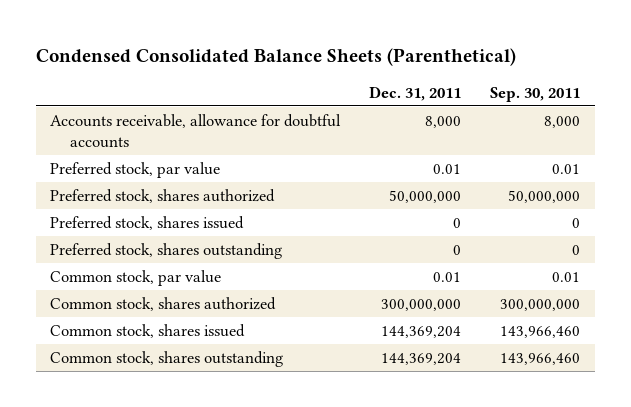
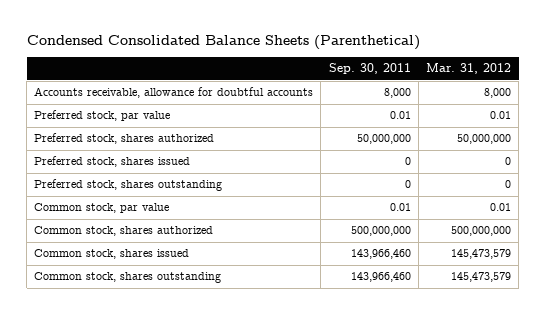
- | Dec. 31, 2011 | Sep. 30, 2011
+ | Sep. 30, 2011 | Mar. 31, 2012
- Common stock, shares authorized | 300,000,000 | 300,000,000
+ Common stock, shares authorized | 500,000,000 | 500,000,000

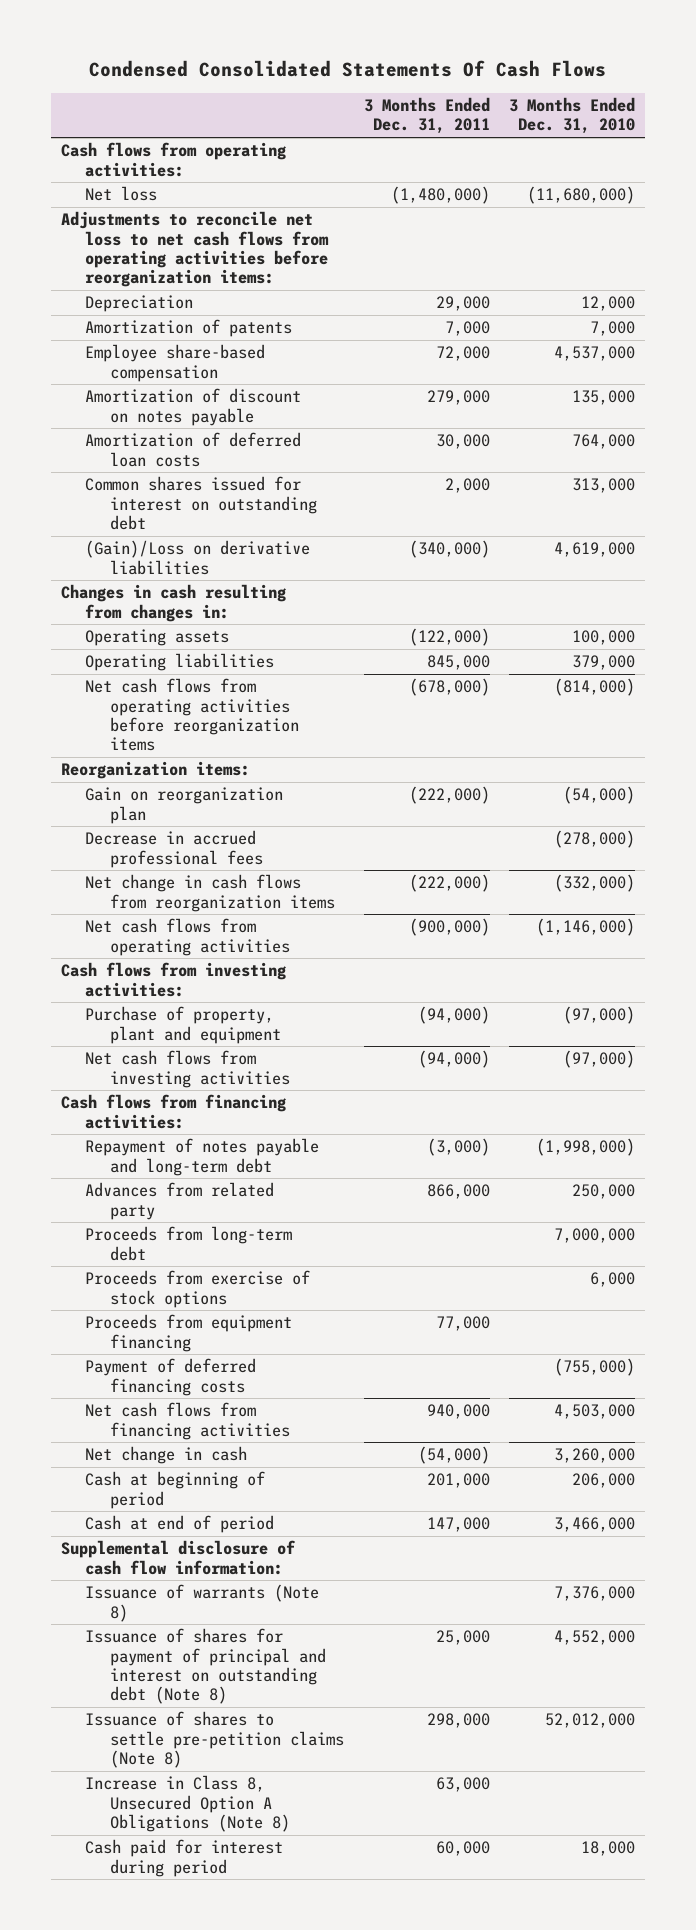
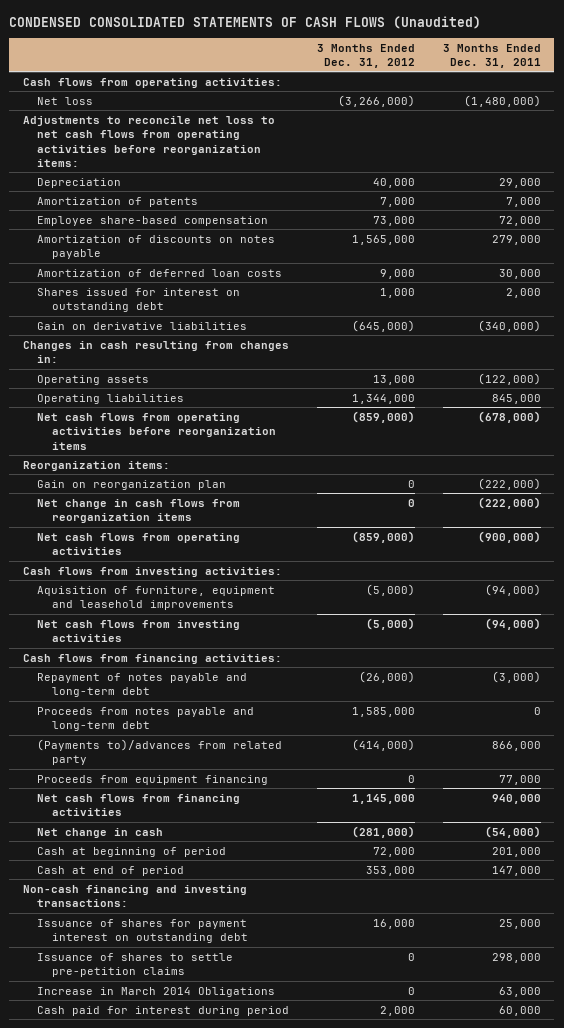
- Condensed Consolidated Statements Of Cash Flows
+ CONDENSED CONSOLIDATED STATEMENTS OF CASH FLOWS (Unaudited)
- | 3 Months Ended Dec. 31, 2011 | 3 Months Ended Dec. 31, 2010
+ | 3 Months Ended Dec. 31, 2012 | 3 Months Ended Dec. 31, 2011
- Amortization of discount on notes payable | 279,000 | 135,000
+ Amortization of discounts on notes payable | 1,565,000 | 279,000
- Common shares issued for interest on outstanding debt | 2,000 | 313,000
- (Gain)/Loss on derivative liabilities | (340,000) | 4,619,000
+ Shares issued for interest on outstanding debt | 1,000 | 2,000
+ Gain on derivative liabilities | (645,000) | (340,000)
- Decrease in accrued professional fees | | (278,000)
- Purchase of property, plant and equipment | (94,000) | (97,000)
+ Aquisition of furniture, equipment and leasehold improvements | (5,000) | (94,000)
- Advances from related party | 866,000 | 250,000
- Proceeds from long-term debt | | 7,000,000
- Proceeds from exercise of stock options | | 6,000
+ Proceeds from notes payable and long-term debt | 1,585,000 | 0
+ (Payments to)/advances from related party | (414,000) | 866,000
- Payment of deferred financing costs | | (755,000)
- Supplemental disclosure of cash flow information:
- Issuance of warrants (Note 8) | | 7,376,000
- Issuance of shares for payment of principal and interest on outstanding debt (Note 8) | 25,000 | 4,552,000
- Issuance of shares to settle pre-petition claims (Note 8) | 298,000 | 52,012,000
- Increase in Class 8, Unsecured Option A Obligations (Note 8) | 63,000 |
+ Non-cash financing and investing transactions:
+ Issuance of shares for payment interest on outstanding debt | 16,000 | 25,000
+ Issuance of shares to settle pre-petition claims | 0 | 298,000
+ Increase in March 2014 Obligations | 0 | 63,000

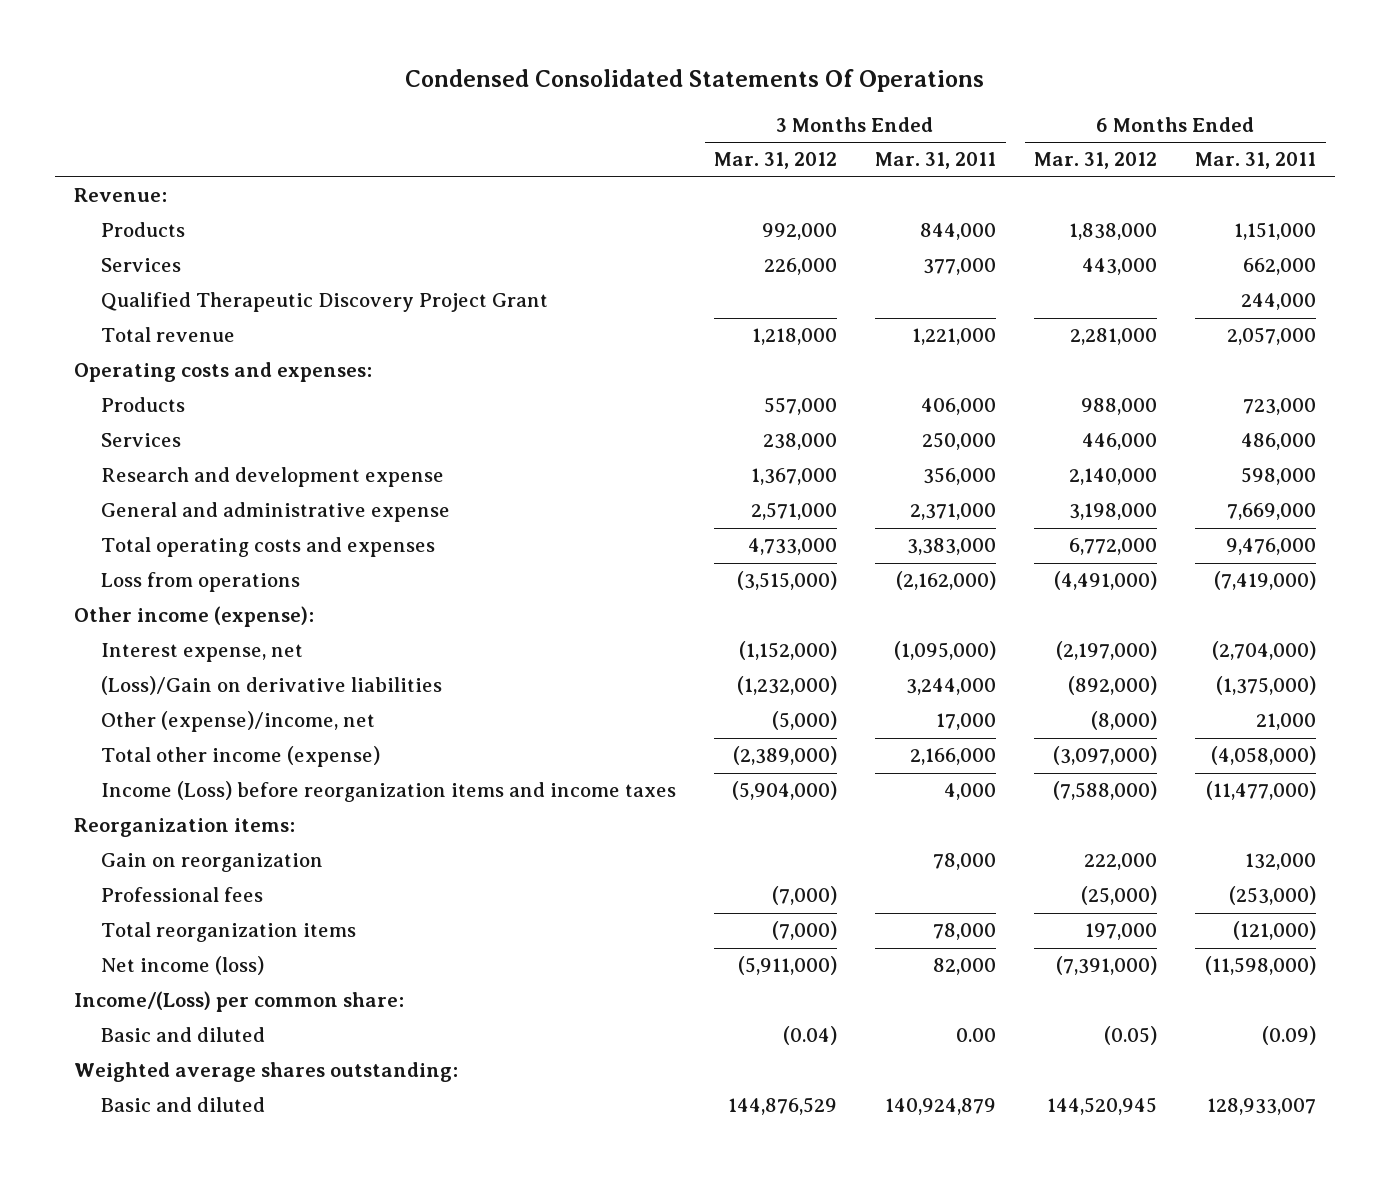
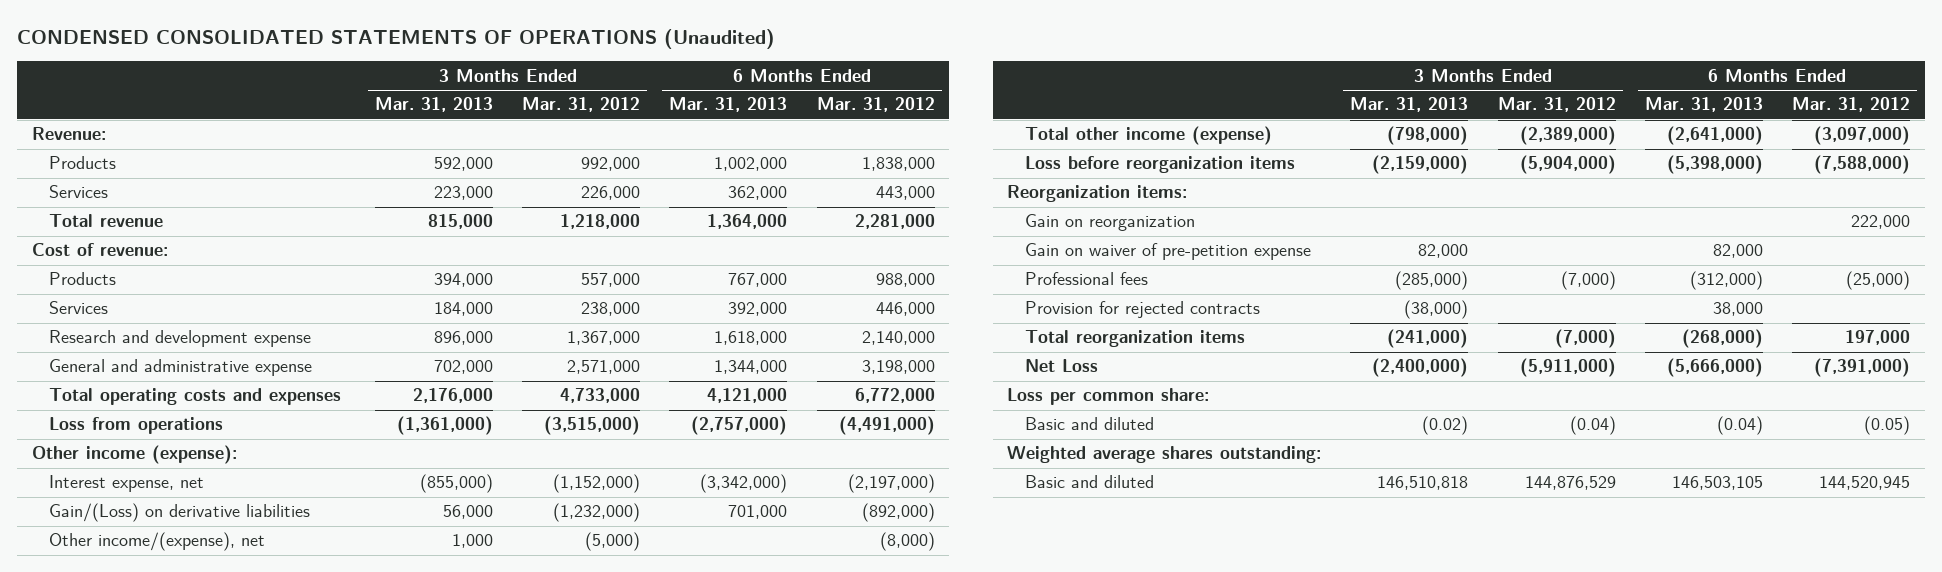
- Condensed Consolidated Statements Of Operations
+ CONDENSED CONSOLIDATED STATEMENTS OF OPERATIONS (Unaudited)
- | 3 Months Ended Mar. 31, 2012 | 3 Months Ended Mar. 31, 2011 | 6 Months Ended Mar. 31, 2012 | 6 Months Ended Mar. 31, 2011
+ | 3 Months Ended Mar. 31, 2013 | 3 Months Ended Mar. 31, 2012 | 6 Months Ended Mar. 31, 2013 | 6 Months Ended Mar. 31, 2012
- Qualified Therapeutic Discovery Project Grant | | | | 244,000
- Operating costs and expenses:
+ Cost of revenue:
- (Loss)/Gain on derivative liabilities | (1,232,000) | 3,244,000 | (892,000) | (1,375,000)
- Other (expense)/income, net | (5,000) | 17,000 | (8,000) | 21,000
+ Gain/(Loss) on derivative liabilities | 56,000 | (1,232,000) | 701,000 | (892,000)
+ Other income/(expense), net | 1,000 | (5,000) | | (8,000)
- Income (Loss) before reorganization items and income taxes | (5,904,000) | 4,000 | (7,588,000) | (11,477,000)
+ Loss before reorganization items | (2,159,000) | (5,904,000) | (5,398,000) | (7,588,000)
+ Gain on waiver of pre-petition expense | 82,000 | | 82,000 |
+ Provision for rejected contracts | (38,000) | | 38,000 |
- Net income (loss) | (5,911,000) | 82,000 | (7,391,000) | (11,598,000)
- Income/(Loss) per common share:
+ Net Loss | (2,400,000) | (5,911,000) | (5,666,000) | (7,391,000)
+ Loss per common share:

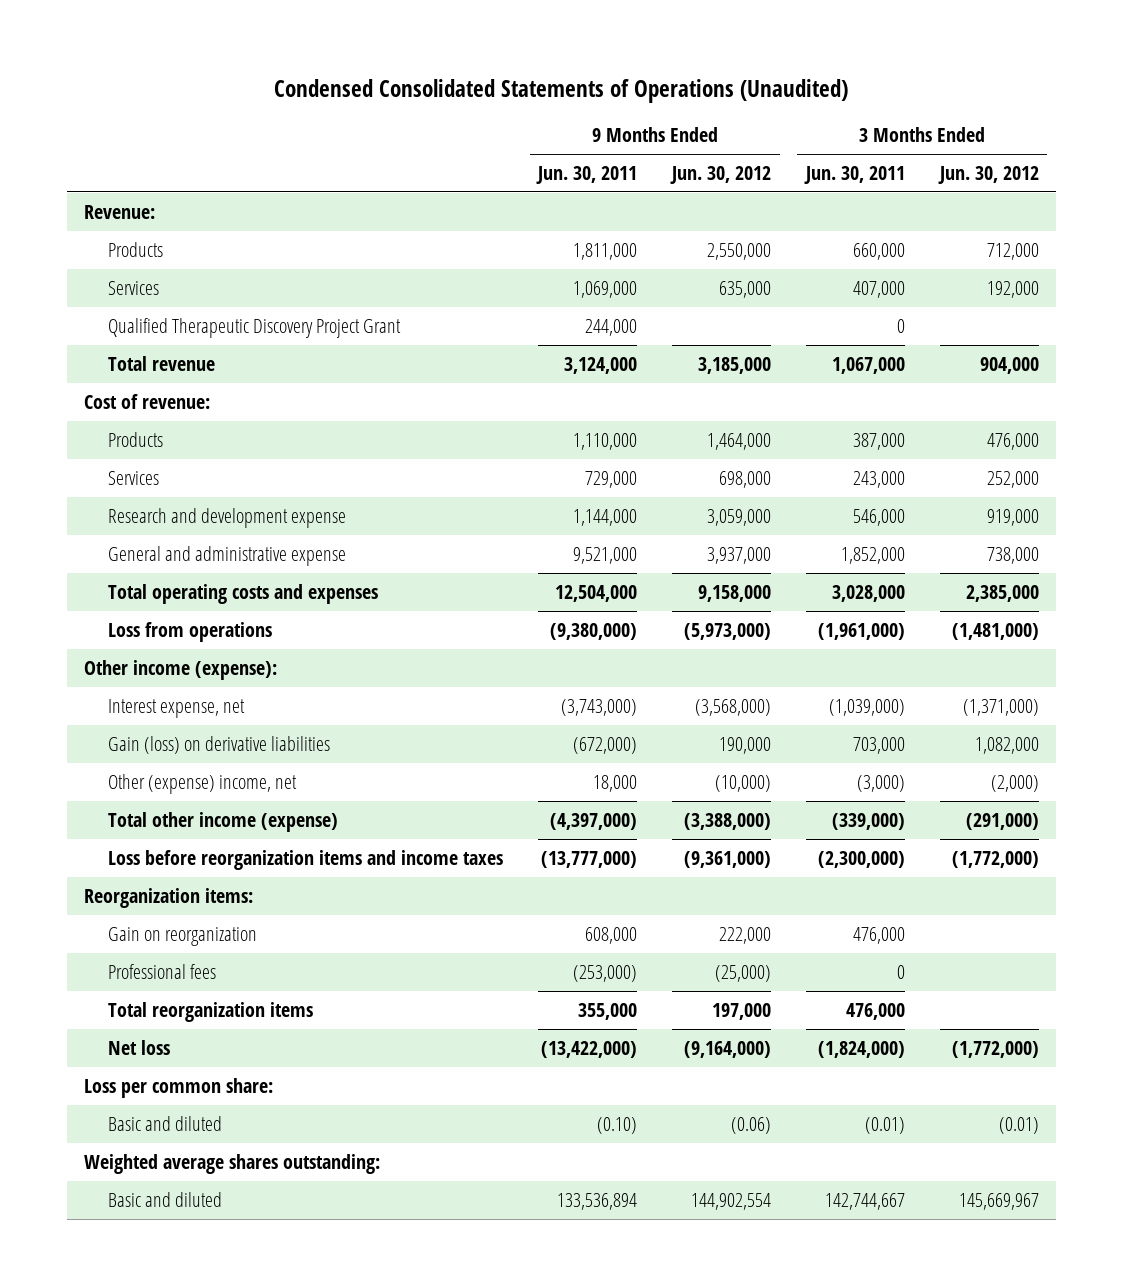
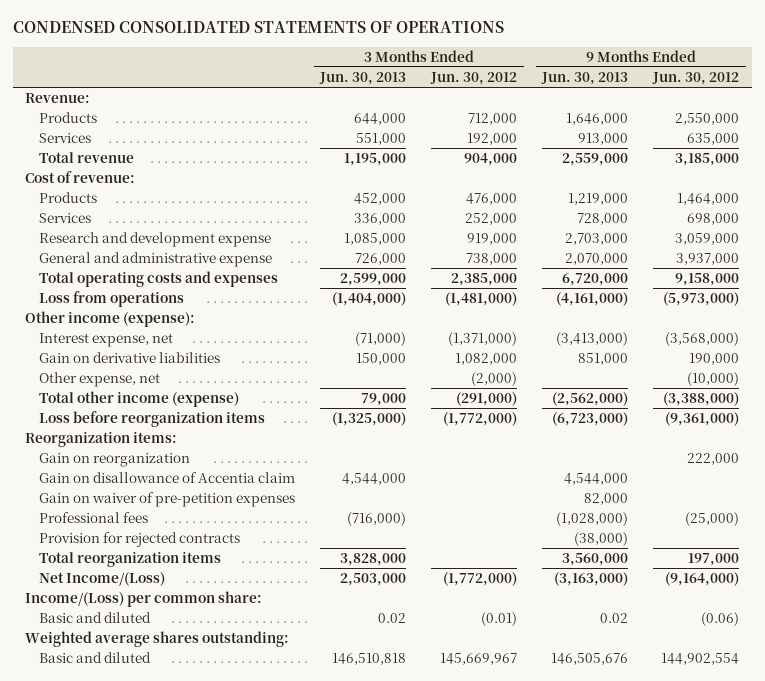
- Condensed Consolidated Statements of Operations (Unaudited)
+ CONDENSED CONSOLIDATED STATEMENTS OF OPERATIONS
- | 9 Months Ended Jun. 30, 2011 | 9 Months Ended Jun. 30, 2012 | 3 Months Ended Jun. 30, 2011 | 3 Months Ended Jun. 30, 2012
+ | 3 Months Ended Jun. 30, 2013 | 3 Months Ended Jun. 30, 2012 | 9 Months Ended Jun. 30, 2013 | 9 Months Ended Jun. 30, 2012
- Qualified Therapeutic Discovery Project Grant | 244,000 | | 0 |
- Gain (loss) on derivative liabilities | (672,000) | 190,000 | 703,000 | 1,082,000
- Other (expense) income, net | 18,000 | (10,000) | (3,000) | (2,000)
+ Gain on derivative liabilities | 150,000 | 1,082,000 | 851,000 | 190,000
+ Other expense, net | | (2,000) | | (10,000)
- Loss before reorganization items and income taxes | (13,777,000) | (9,361,000) | (2,300,000) | (1,772,000)
+ Loss before reorganization items | (1,325,000) | (1,772,000) | (6,723,000) | (9,361,000)
+ Gain on disallowance of Accentia claim | 4,544,000 | | 4,544,000 |
+ Gain on waiver of pre-petition expenses | | | 82,000 |
+ Provision for rejected contracts | | | (38,000) |
- Net loss | (13,422,000) | (9,164,000) | (1,824,000) | (1,772,000)
- Loss per common share:
+ Net Income/(Loss) | 2,503,000 | (1,772,000) | (3,163,000) | (9,164,000)
+ Income/(Loss) per common share:

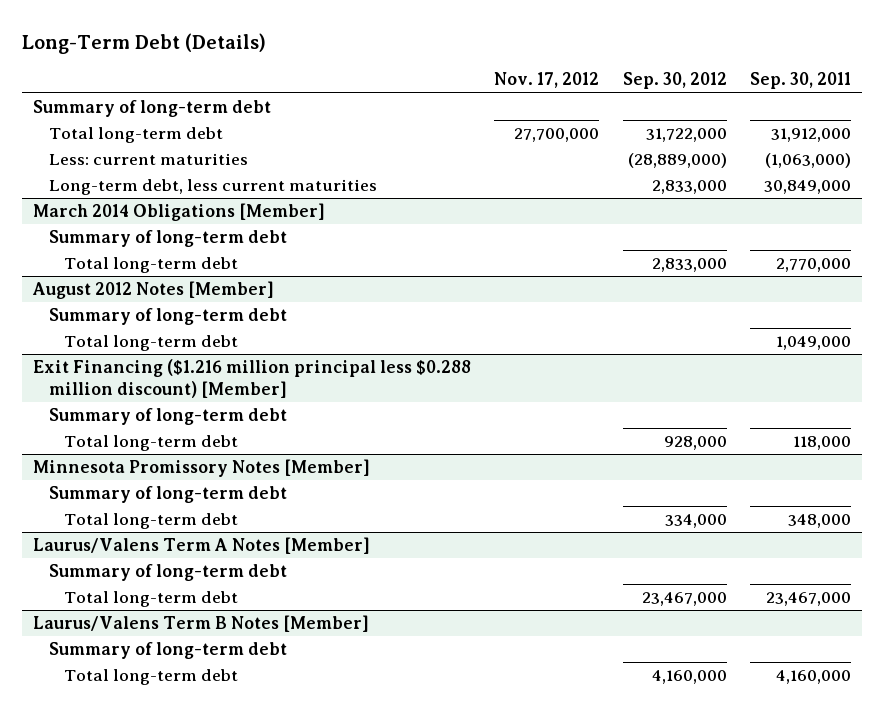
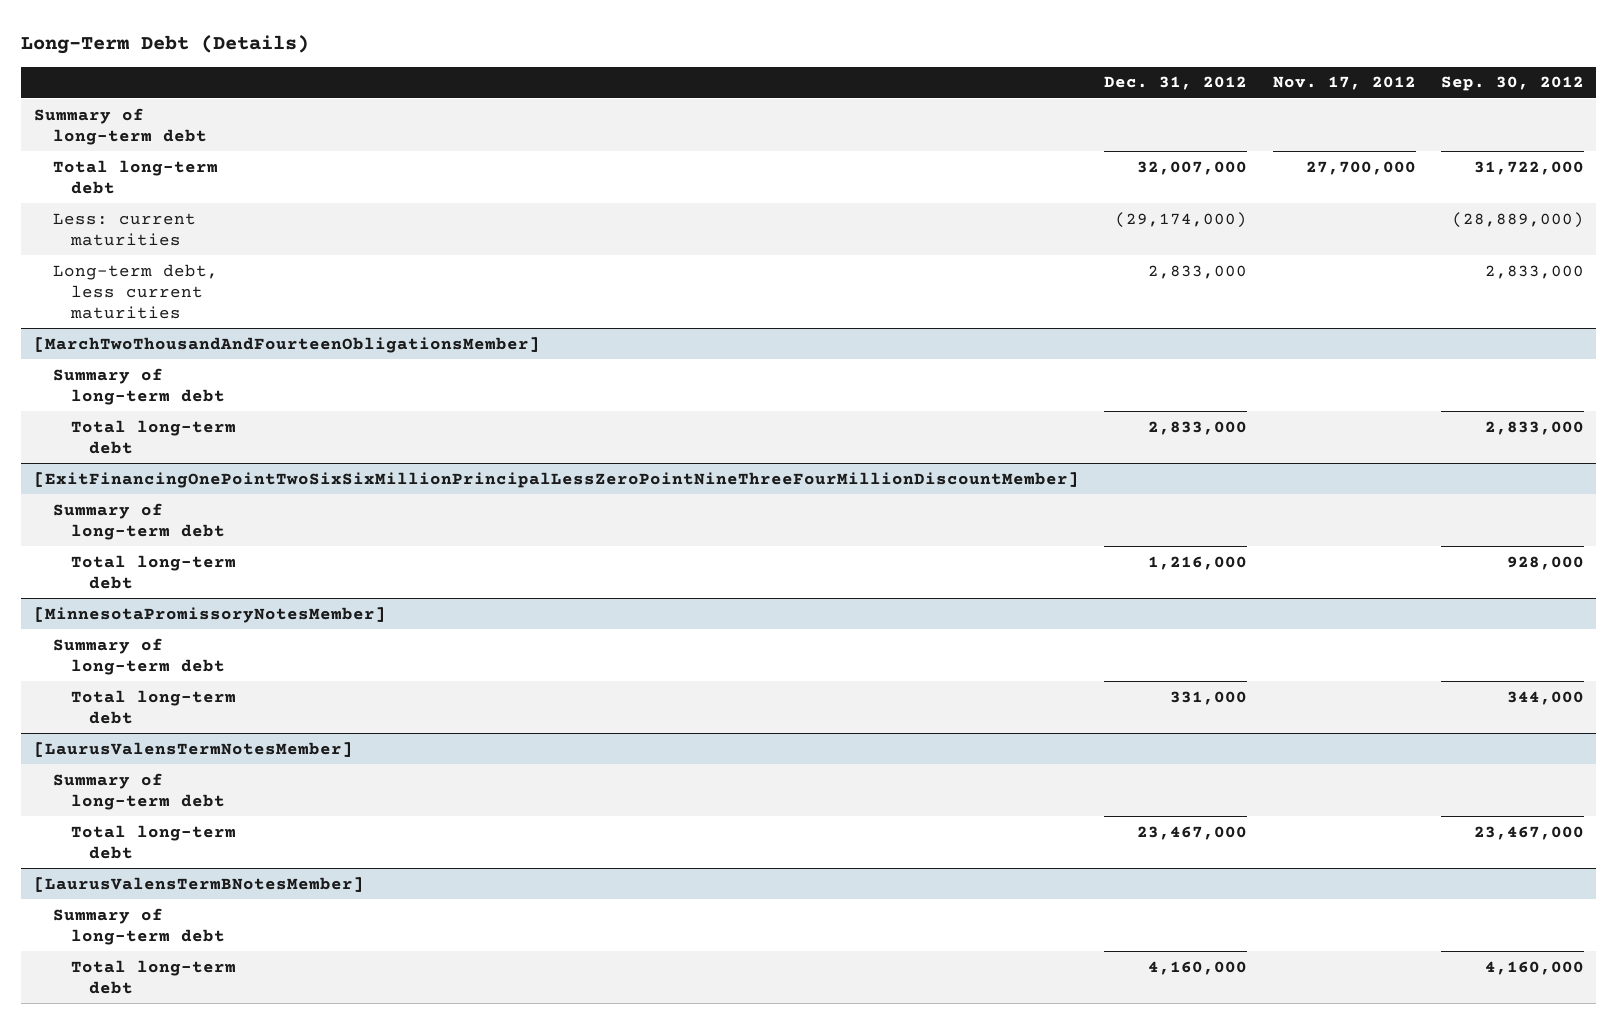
- | Nov. 17, 2012 | Sep. 30, 2012 | Sep. 30, 2011
+ | Dec. 31, 2012 | Nov. 17, 2012 | Sep. 30, 2012
- March 2014 Obligations [Member]
+ [MarchTwoThousandAndFourteenObligationsMember]
- August 2012 Notes [Member]
- Summary of long-term debt
- Total long-term debt | | | 1,049,000
- Exit Financing ($1.216 million principal less $0.288 million discount) [Member]
+ [ExitFinancingOnePointTwoSixSixMillionPrincipalLessZeroPointNineThreeFourMillionDiscountMember]
- Minnesota Promissory Notes [Member]
+ [MinnesotaPromissoryNotesMember]
- Total long-term debt | | 334,000 | 348,000
- Laurus/Valens Term A Notes [Member]
+ Total long-term debt | 331,000 | | 344,000
+ [LaurusValensTermNotesMember]
- Laurus/Valens Term B Notes [Member]
+ [LaurusValensTermBNotesMember]

